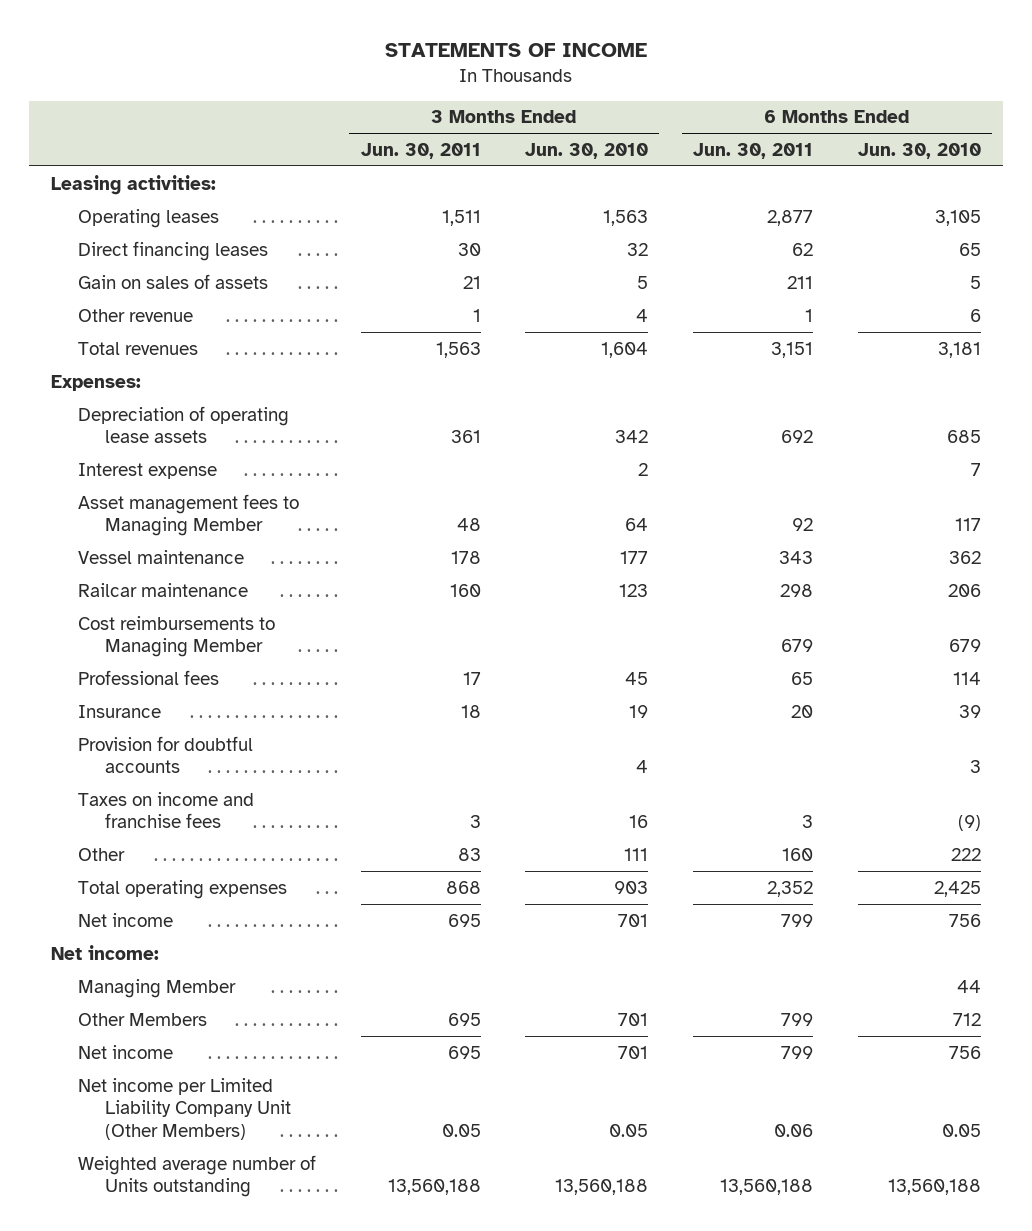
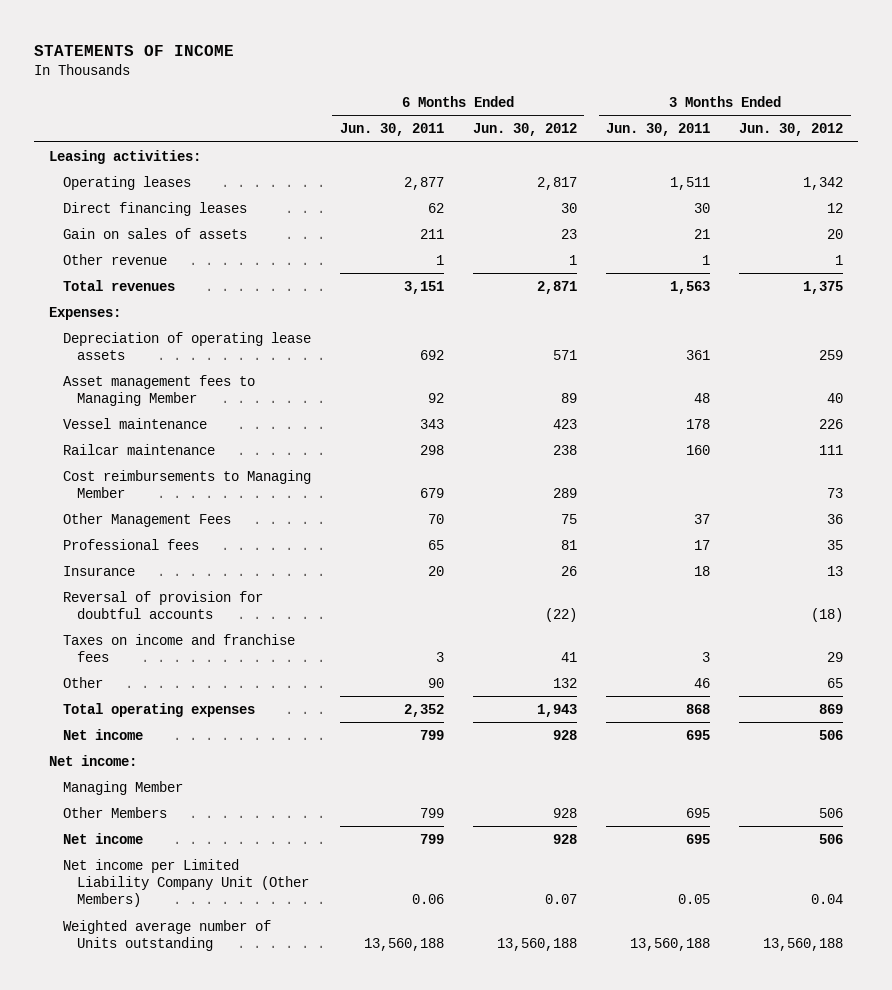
- | 3 Months Ended Jun. 30, 2011 | 3 Months Ended Jun. 30, 2010 | 6 Months Ended Jun. 30, 2011 | 6 Months Ended Jun. 30, 2010
+ | 6 Months Ended Jun. 30, 2011 | 6 Months Ended Jun. 30, 2012 | 3 Months Ended Jun. 30, 2011 | 3 Months Ended Jun. 30, 2012
- Interest expense | | 2 | | 7
+ Other Management Fees | 70 | 75 | 37 | 36
- Provision for doubtful accounts | | 4 | | 3
+ Reversal of provision for doubtful accounts | | (22) | | (18)
- Other | 83 | 111 | 160 | 222
+ Other | 90 | 132 | 46 | 65

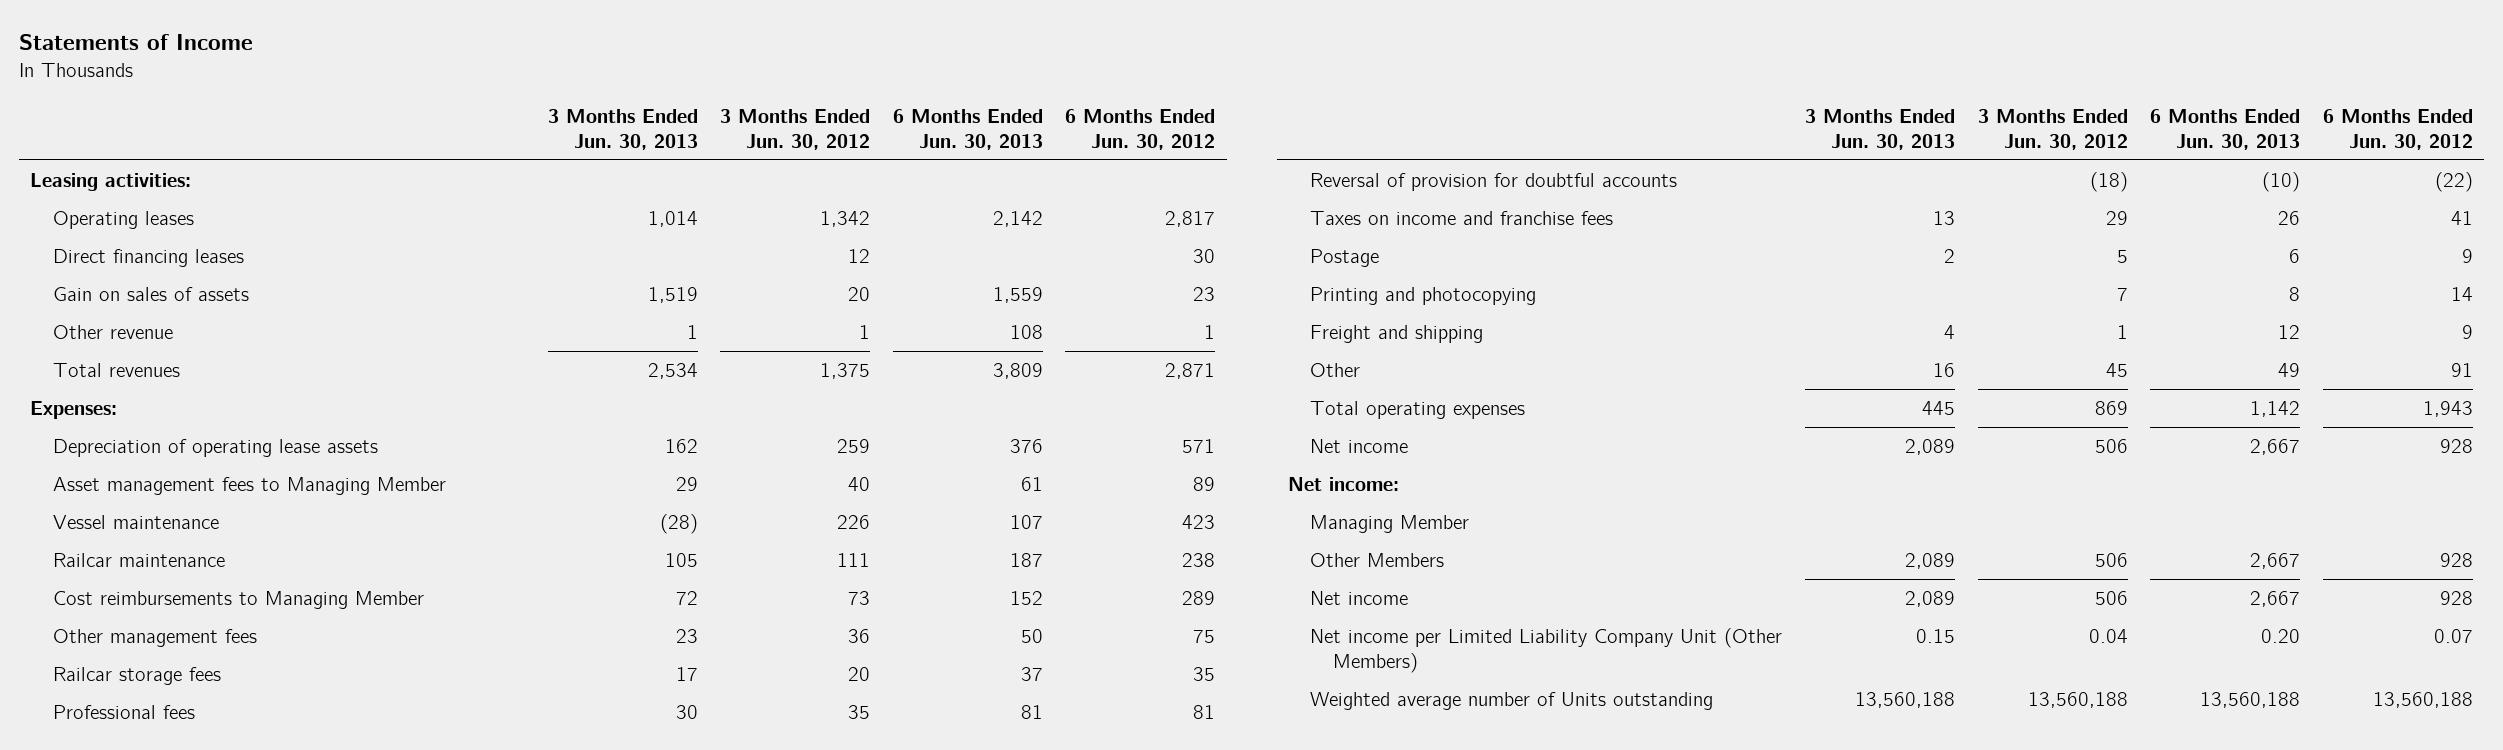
- STATEMENTS OF INCOME
+ Statements of Income
- | 6 Months Ended Jun. 30, 2011 | 6 Months Ended Jun. 30, 2012 | 3 Months Ended Jun. 30, 2011 | 3 Months Ended Jun. 30, 2012
+ | 3 Months Ended Jun. 30, 2013 | 3 Months Ended Jun. 30, 2012 | 6 Months Ended Jun. 30, 2013 | 6 Months Ended Jun. 30, 2012
- Other Management Fees | 70 | 75 | 37 | 36
+ Other management fees | 23 | 36 | 50 | 75
+ Railcar storage fees | 17 | 20 | 37 | 35
- Insurance | 20 | 26 | 18 | 13
- Other | 90 | 132 | 46 | 65
+ Postage | 2 | 5 | 6 | 9
+ Printing and photocopying | | 7 | 8 | 14
+ Freight and shipping | 4 | 1 | 12 | 9
+ Other | 16 | 45 | 49 | 91

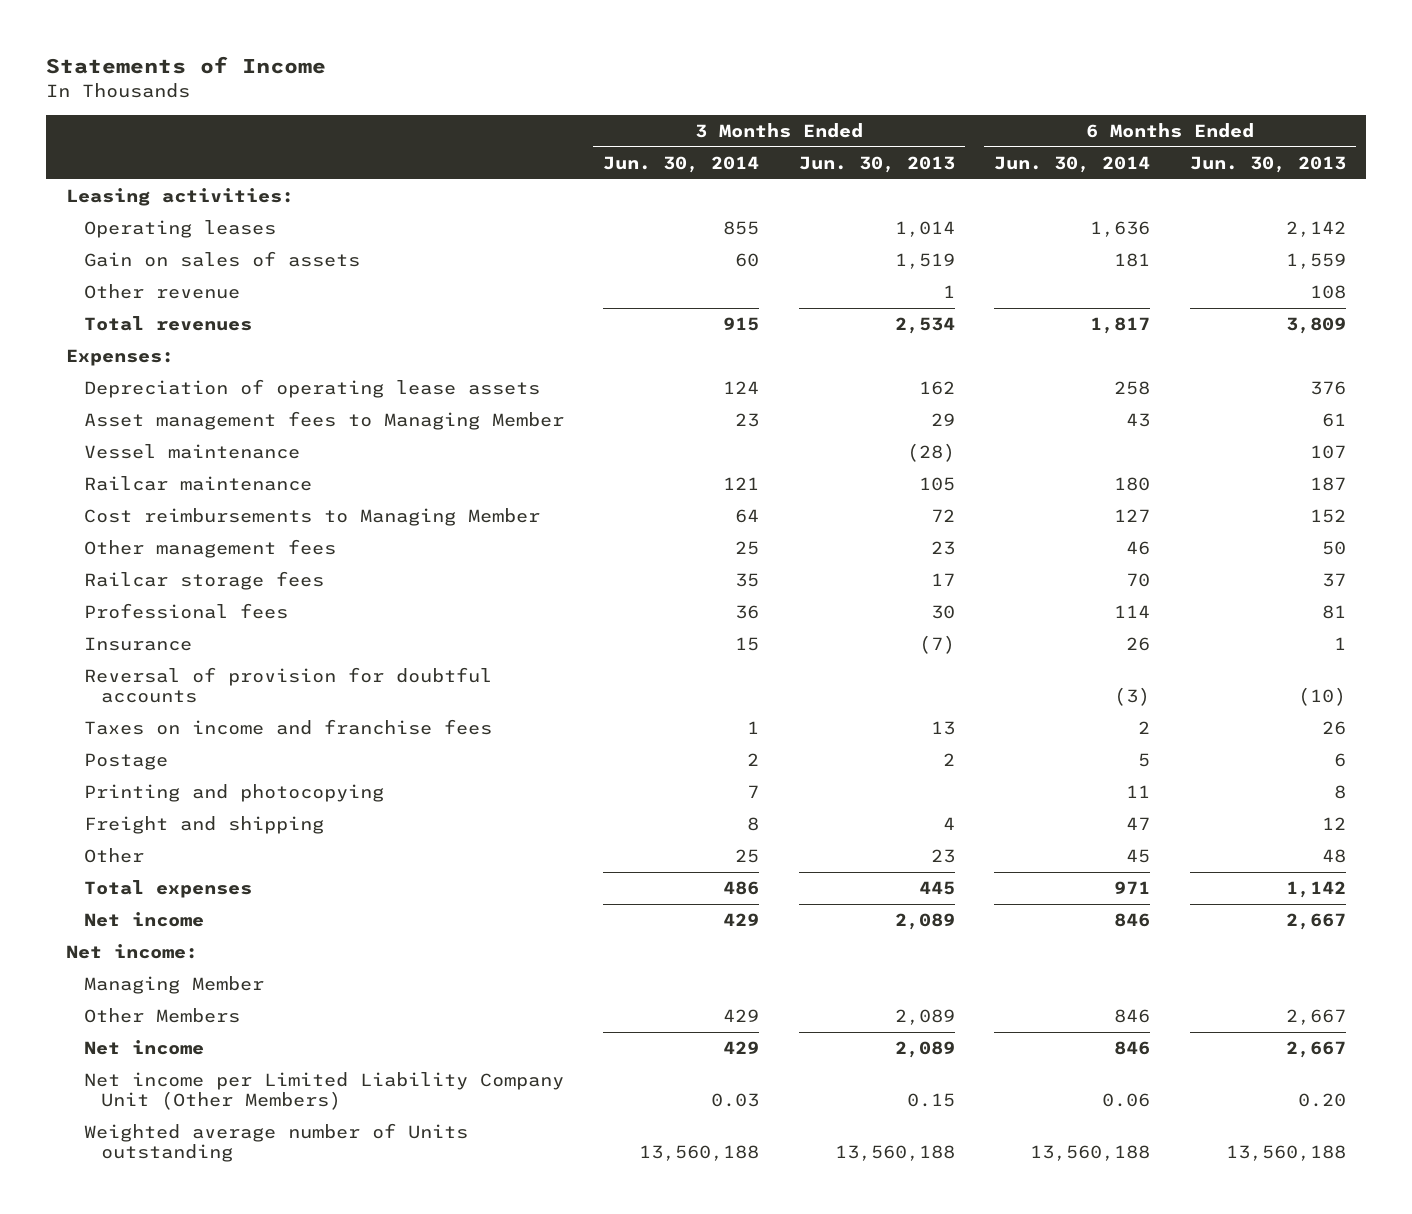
- | 3 Months Ended Jun. 30, 2013 | 3 Months Ended Jun. 30, 2012 | 6 Months Ended Jun. 30, 2013 | 6 Months Ended Jun. 30, 2012
+ | 3 Months Ended Jun. 30, 2014 | 3 Months Ended Jun. 30, 2013 | 6 Months Ended Jun. 30, 2014 | 6 Months Ended Jun. 30, 2013
- Direct financing leases | | 12 | | 30
+ Insurance | 15 | (7) | 26 | 1
- Other | 16 | 45 | 49 | 91
- Total operating expenses | 445 | 869 | 1,142 | 1,943
+ Other | 25 | 23 | 45 | 48
+ Total expenses | 486 | 445 | 971 | 1,142

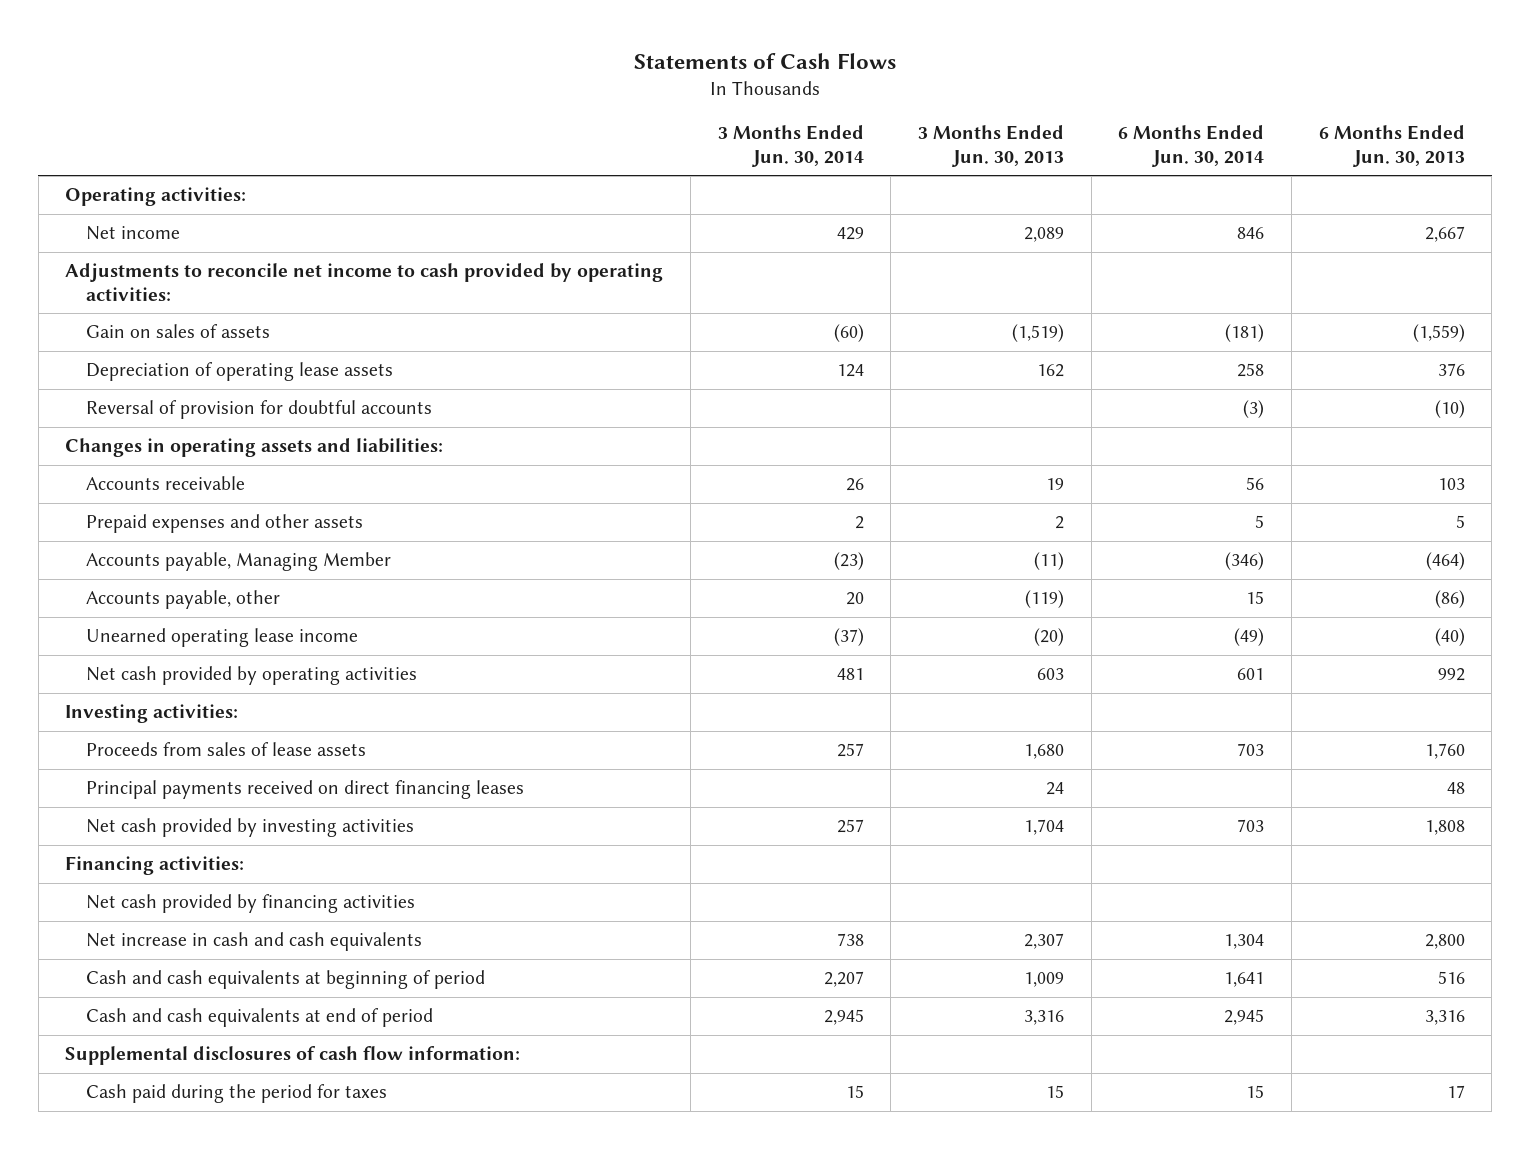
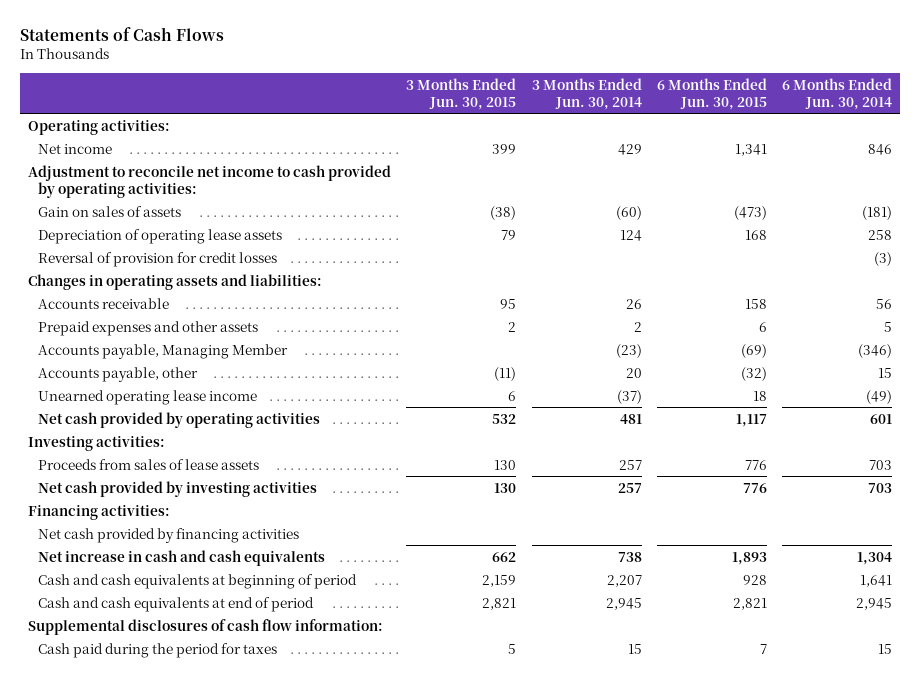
- | 3 Months Ended Jun. 30, 2014 | 3 Months Ended Jun. 30, 2013 | 6 Months Ended Jun. 30, 2014 | 6 Months Ended Jun. 30, 2013
+ | 3 Months Ended Jun. 30, 2015 | 3 Months Ended Jun. 30, 2014 | 6 Months Ended Jun. 30, 2015 | 6 Months Ended Jun. 30, 2014
- Adjustments to reconcile net income to cash provided by operating activities:
+ Adjustment to reconcile net income to cash provided by operating activities:
- Reversal of provision for doubtful accounts | | | (3) | (10)
+ Reversal of provision for credit losses | | | | (3)
- Principal payments received on direct financing leases | | 24 | | 48

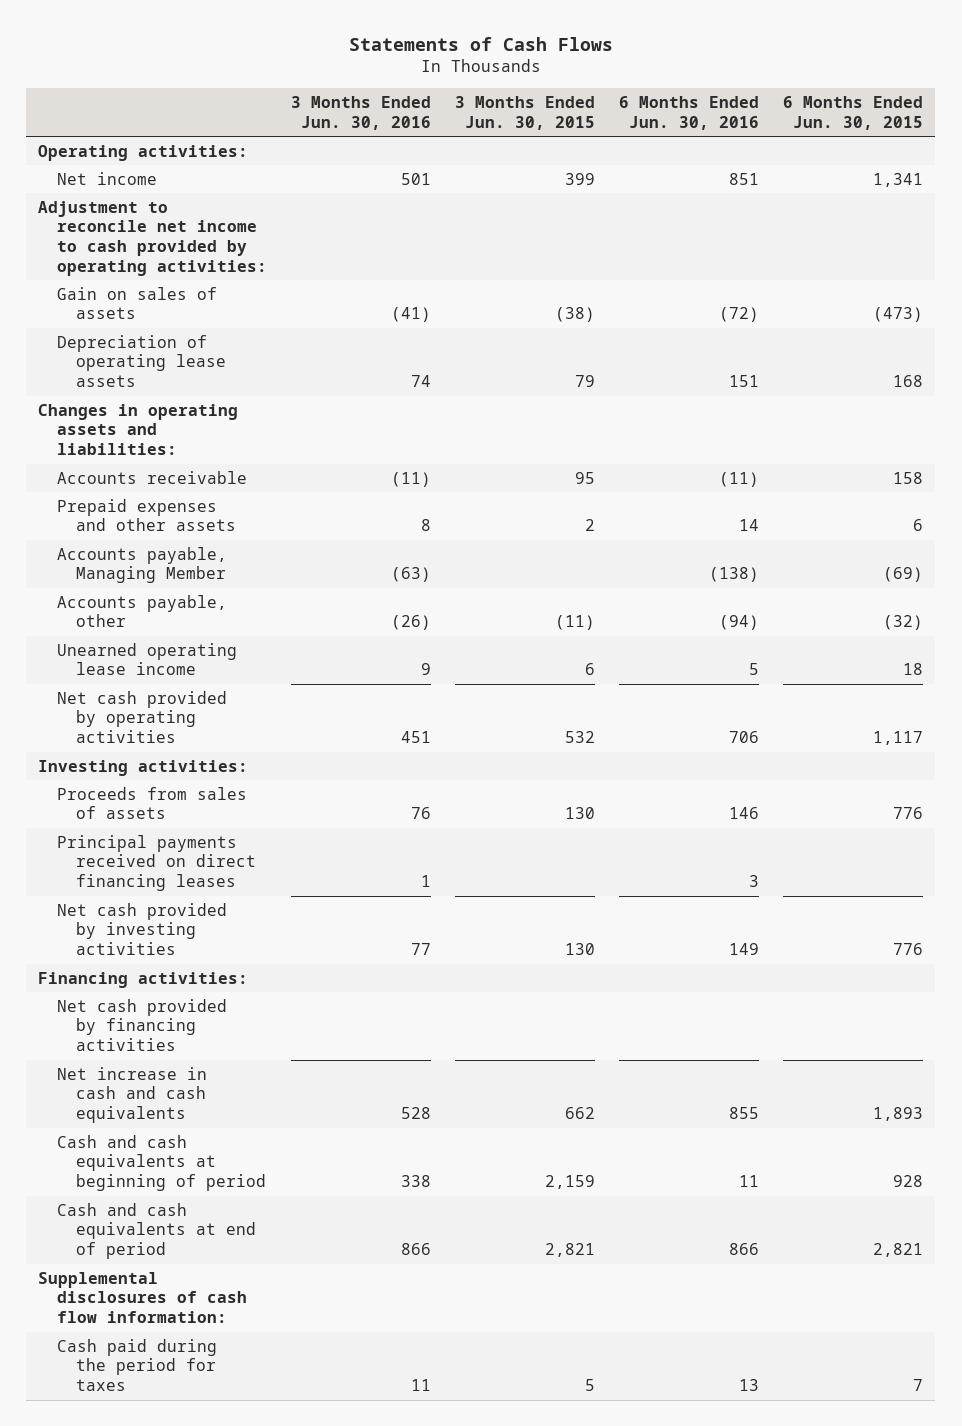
- | 3 Months Ended Jun. 30, 2015 | 3 Months Ended Jun. 30, 2014 | 6 Months Ended Jun. 30, 2015 | 6 Months Ended Jun. 30, 2014
+ | 3 Months Ended Jun. 30, 2016 | 3 Months Ended Jun. 30, 2015 | 6 Months Ended Jun. 30, 2016 | 6 Months Ended Jun. 30, 2015
- Reversal of provision for credit losses | | | | (3)
- Proceeds from sales of lease assets | 130 | 257 | 776 | 703
+ Proceeds from sales of assets | 76 | 130 | 146 | 776
+ Principal payments received on direct financing leases | 1 | | 3 |

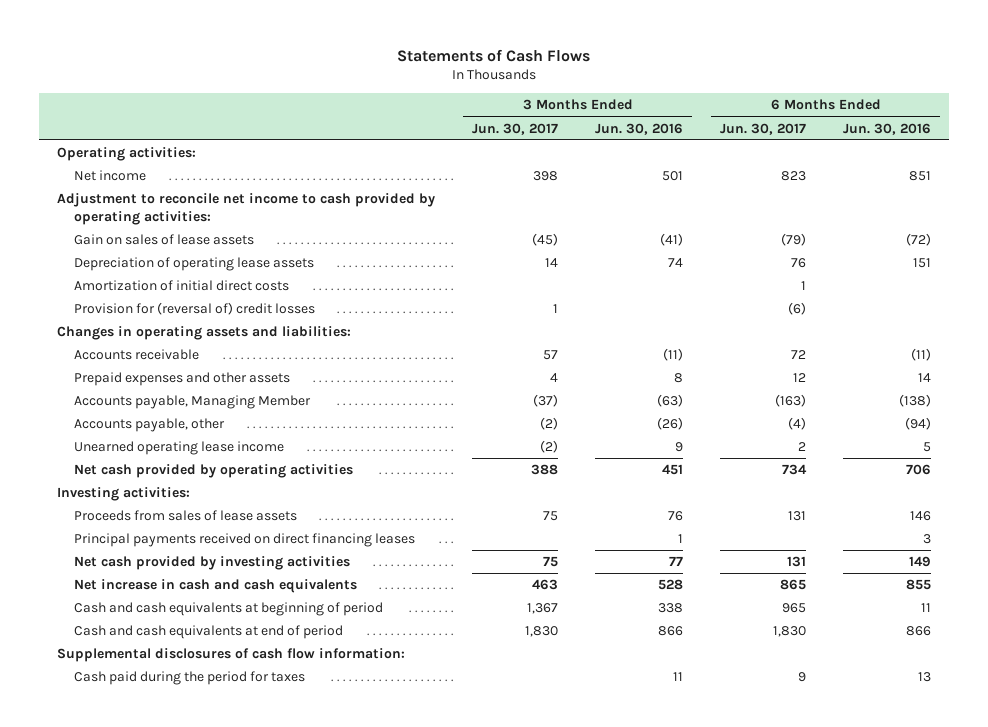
- | 3 Months Ended Jun. 30, 2016 | 3 Months Ended Jun. 30, 2015 | 6 Months Ended Jun. 30, 2016 | 6 Months Ended Jun. 30, 2015
+ | 3 Months Ended Jun. 30, 2017 | 3 Months Ended Jun. 30, 2016 | 6 Months Ended Jun. 30, 2017 | 6 Months Ended Jun. 30, 2016
- Gain on sales of assets | (41) | (38) | (72) | (473)
+ Gain on sales of lease assets | (45) | (41) | (79) | (72)
+ Amortization of initial direct costs | | | 1 |
+ Provision for (reversal of) credit losses | 1 | | (6) |
- Proceeds from sales of assets | 76 | 130 | 146 | 776
+ Proceeds from sales of lease assets | 75 | 76 | 131 | 146
- Financing activities:
- Net cash provided by financing activities

